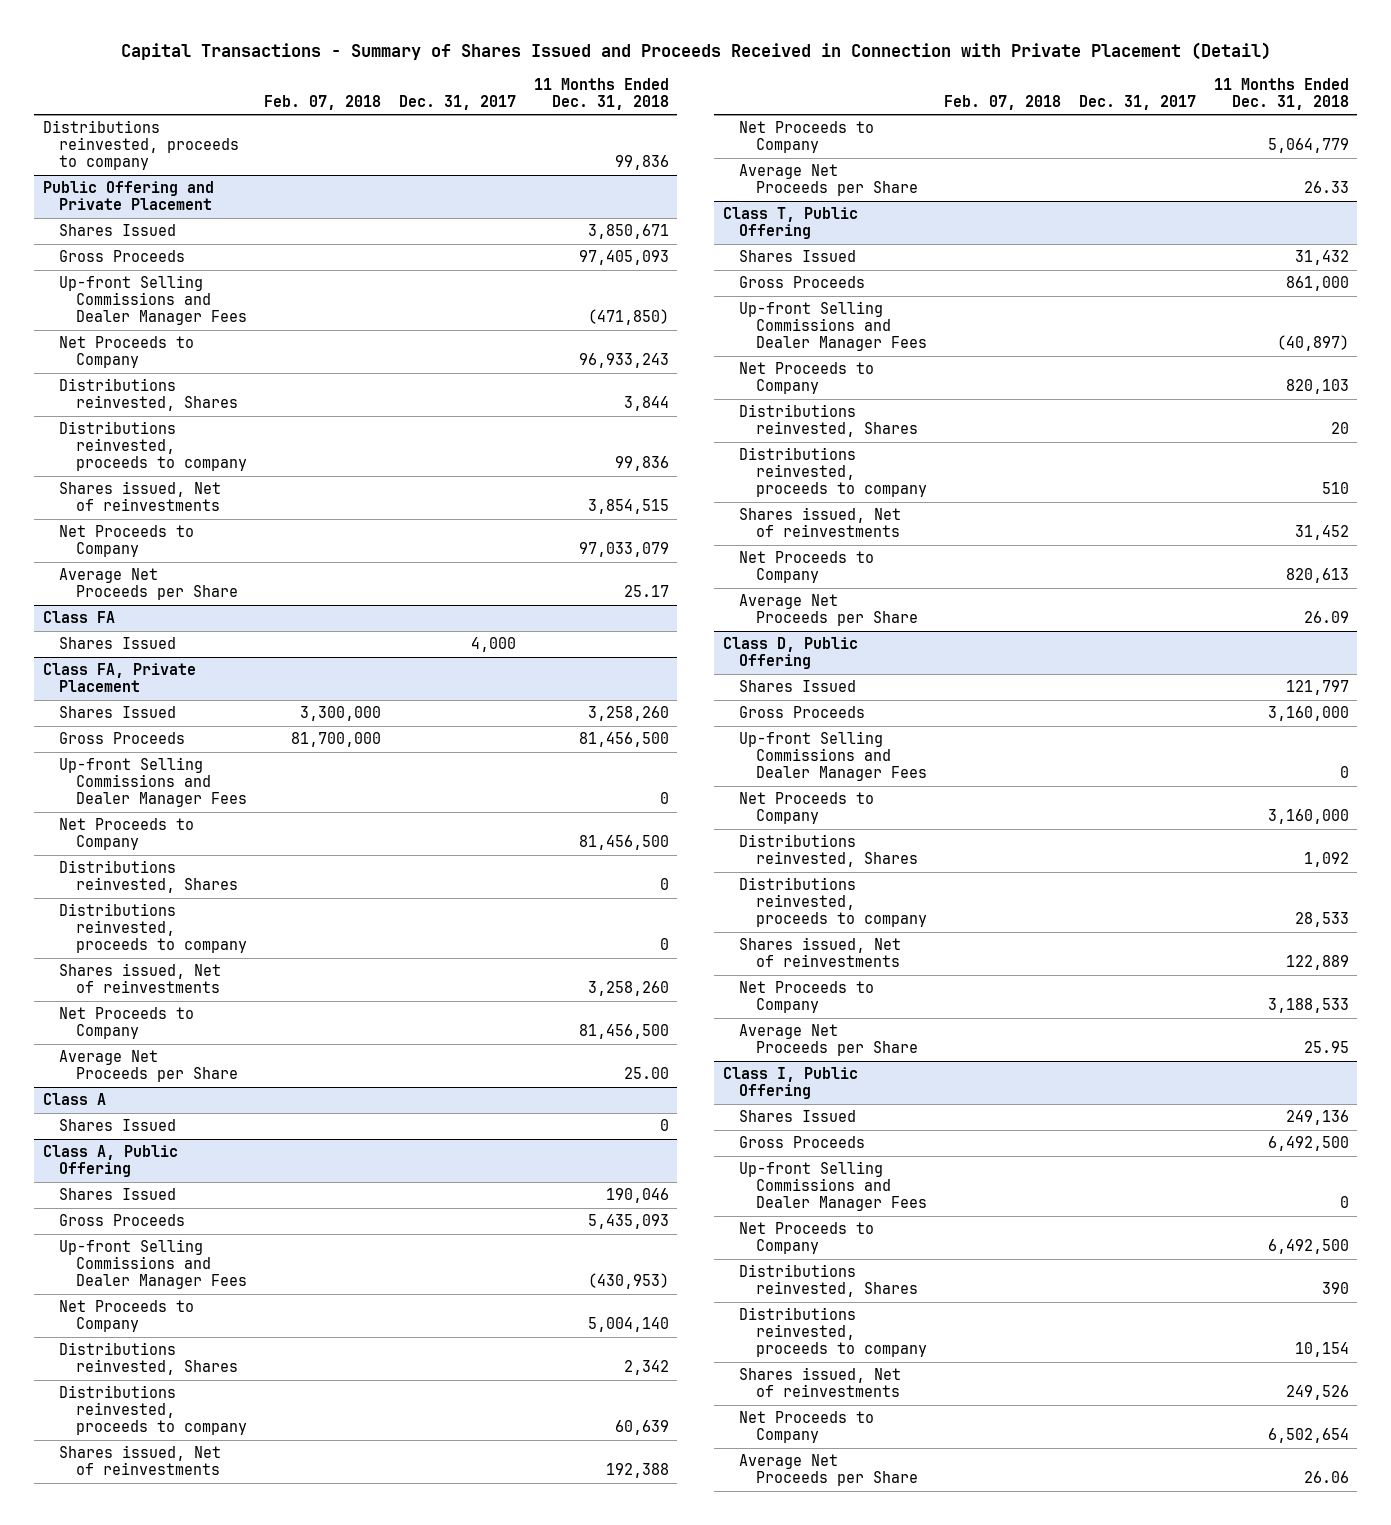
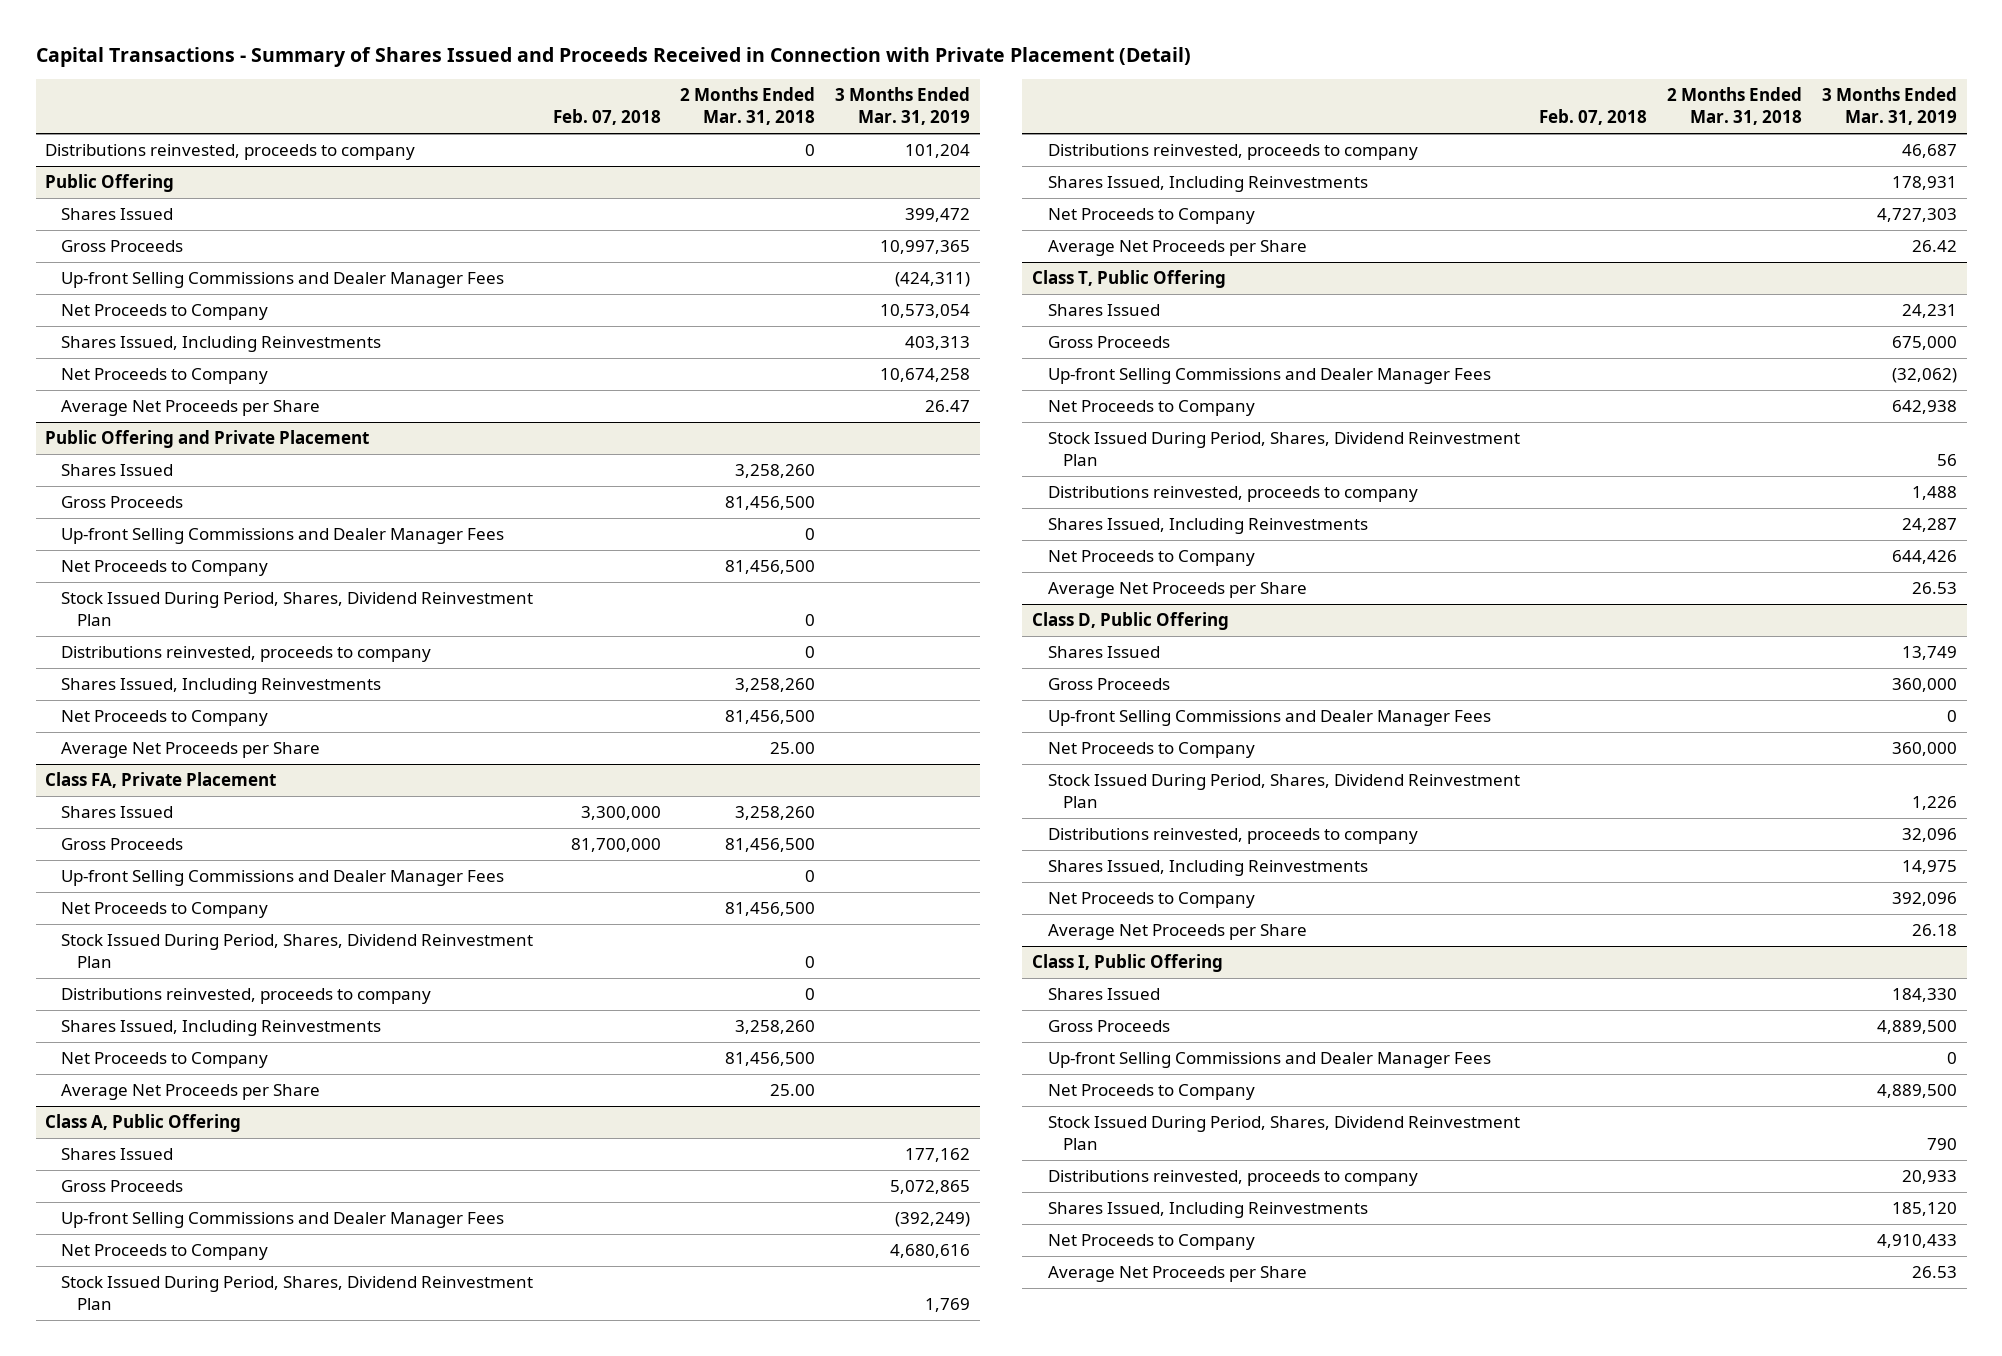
- | Feb. 07, 2018 | Dec. 31, 2017 | 11 Months Ended Dec. 31, 2018
+ | Feb. 07, 2018 | 2 Months Ended Mar. 31, 2018 | 3 Months Ended Mar. 31, 2019
+ Public Offering
+ Shares Issued | | | 399,472
+ Gross Proceeds | | | 10,997,365
+ Up-front Selling Commissions and Dealer Manager Fees | | | (424,311)
+ Net Proceeds to Company | | | 10,573,054
+ Shares Issued, Including Reinvestments | | | 403,313
+ Net Proceeds to Company | | | 10,674,258
+ Average Net Proceeds per Share | | | 26.47
@ Public Offering and Private Placement
- Distributions reinvested, Shares | | | 3,844
+ Stock Issued During Period, Shares, Dividend Reinvestment Plan | | 0 |
- Shares issued, Net of reinvestments | | | 3,854,515
+ Shares Issued, Including Reinvestments | | 3,258,260 |
- Class FA
- Shares Issued | | 4,000 |
@ Class FA, Private Placement
- Distributions reinvested, Shares | | | 0
+ Stock Issued During Period, Shares, Dividend Reinvestment Plan | | 0 |
- Shares issued, Net of reinvestments | | | 3,258,260
+ Shares Issued, Including Reinvestments | | 3,258,260 |
- Class A
- Shares Issued | | | 0
@ Class A, Public Offering
- Distributions reinvested, Shares | | | 2,342
+ Stock Issued During Period, Shares, Dividend Reinvestment Plan | | | 1,769
- Shares issued, Net of reinvestments | | | 192,388
+ Shares Issued, Including Reinvestments | | | 178,931
@ Class T, Public Offering
- Distributions reinvested, Shares | | | 20
+ Stock Issued During Period, Shares, Dividend Reinvestment Plan | | | 56
- Shares issued, Net of reinvestments | | | 31,452
+ Shares Issued, Including Reinvestments | | | 24,287
@ Class D, Public Offering
- Distributions reinvested, Shares | | | 1,092
+ Stock Issued During Period, Shares, Dividend Reinvestment Plan | | | 1,226
- Shares issued, Net of reinvestments | | | 122,889
+ Shares Issued, Including Reinvestments | | | 14,975
@ Class I, Public Offering
- Distributions reinvested, Shares | | | 390
+ Stock Issued During Period, Shares, Dividend Reinvestment Plan | | | 790
- Shares issued, Net of reinvestments | | | 249,526
+ Shares Issued, Including Reinvestments | | | 185,120

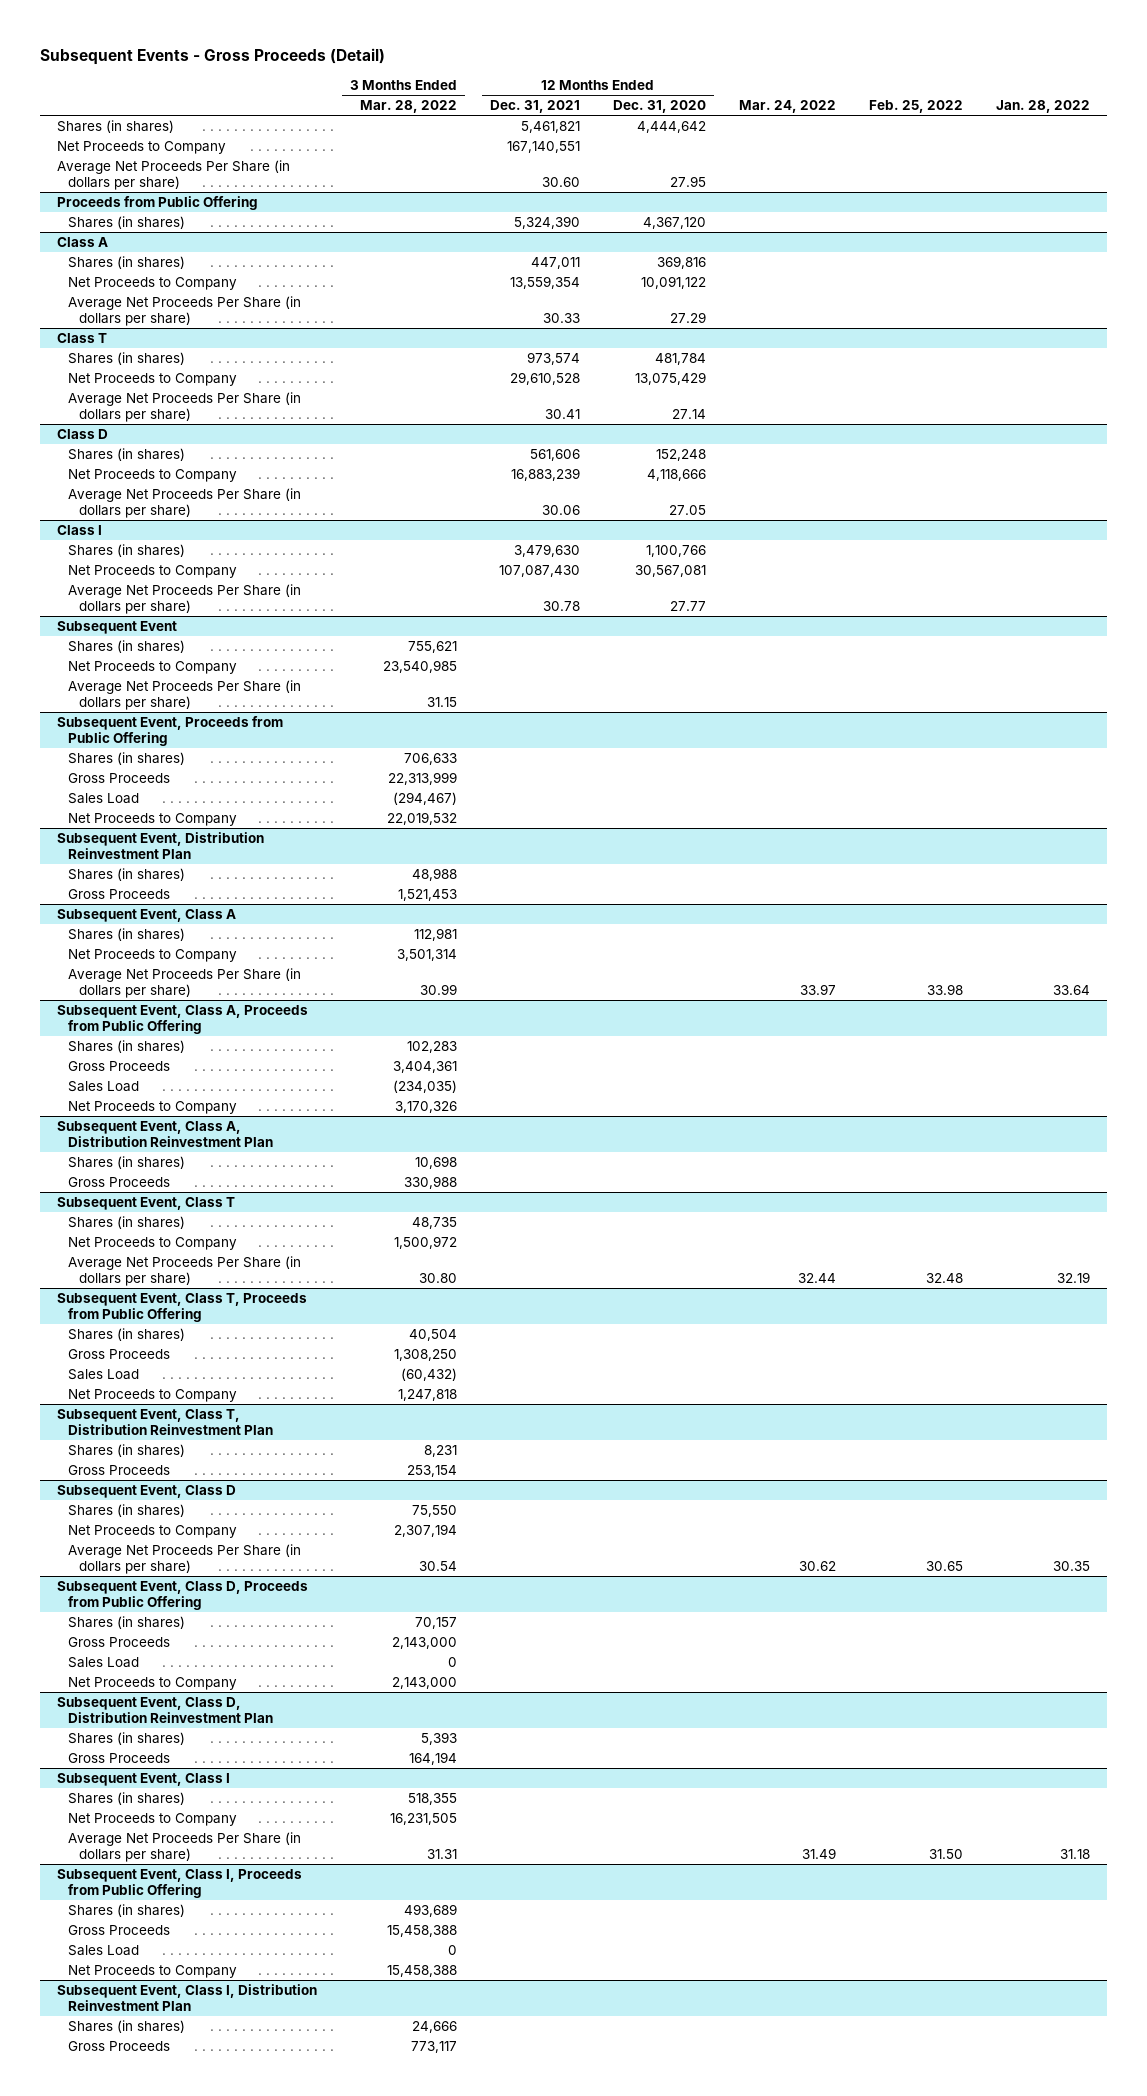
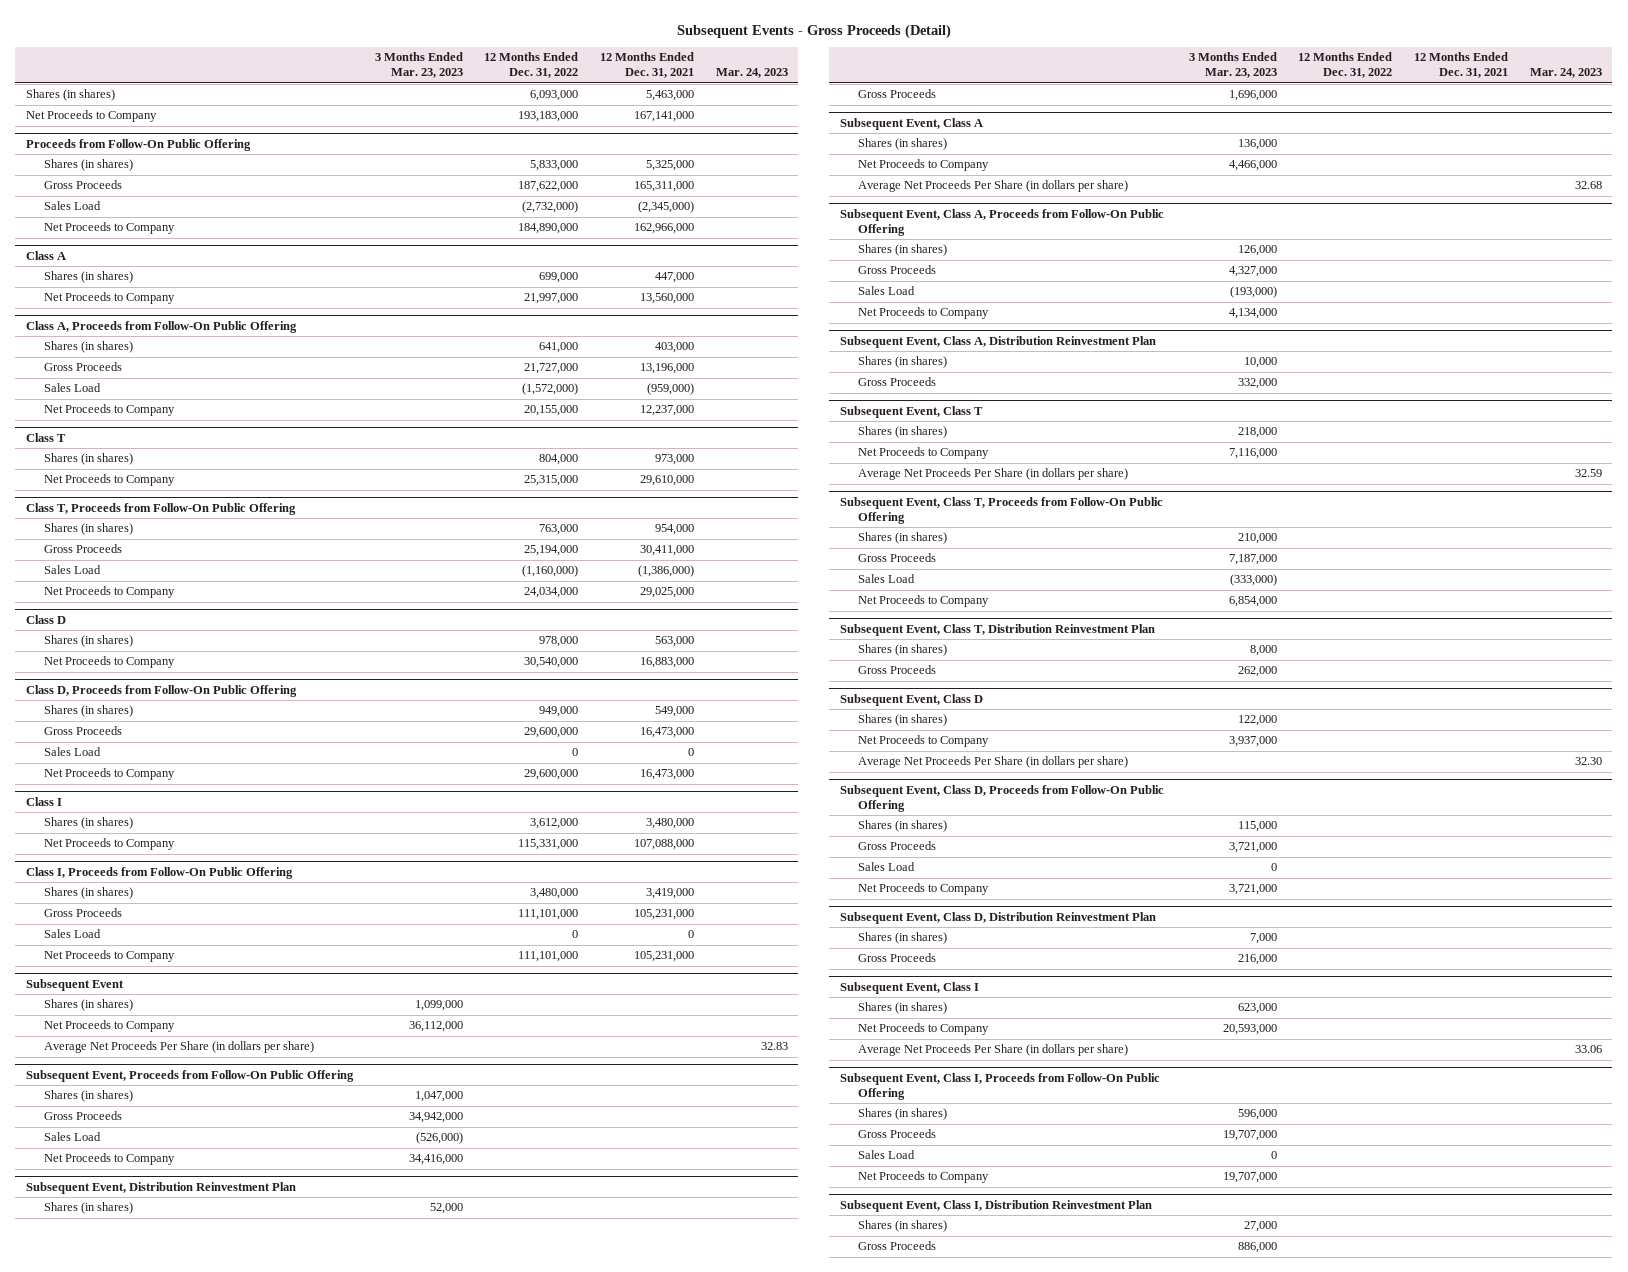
- | 3 Months Ended Mar. 28, 2022 | 12 Months Ended Dec. 31, 2021 | 12 Months Ended Dec. 31, 2020 | Mar. 24, 2022 | Feb. 25, 2022 | Jan. 28, 2022
+ | 3 Months Ended Mar. 23, 2023 | 12 Months Ended Dec. 31, 2022 | 12 Months Ended Dec. 31, 2021 | Mar. 24, 2023
- Shares (in shares) | | 5,461,821 | 4,444,642 | | |
- Net Proceeds to Company | | 167,140,551 | | | |
- Average Net Proceeds Per Share (in dollars per share) | | 30.60 | 27.95 | | |
- Proceeds from Public Offering
- Shares (in shares) | | 5,324,390 | 4,367,120 | | |
+ Shares (in shares) | | 6,093,000 | 5,463,000 |
+ Net Proceeds to Company | | 193,183,000 | 167,141,000 |
+ Proceeds from Follow-On Public Offering
+ Shares (in shares) | | 5,833,000 | 5,325,000 |
+ Gross Proceeds | | 187,622,000 | 165,311,000 |
+ Sales Load | | (2,732,000) | (2,345,000) |
+ Net Proceeds to Company | | 184,890,000 | 162,966,000 |
@ Class A
- Shares (in shares) | | 447,011 | 369,816 | | |
- Net Proceeds to Company | | 13,559,354 | 10,091,122 | | |
- Average Net Proceeds Per Share (in dollars per share) | | 30.33 | 27.29 | | |
+ Shares (in shares) | | 699,000 | 447,000 |
+ Net Proceeds to Company | | 21,997,000 | 13,560,000 |
+ Class A, Proceeds from Follow-On Public Offering
+ Shares (in shares) | | 641,000 | 403,000 |
+ Gross Proceeds | | 21,727,000 | 13,196,000 |
+ Sales Load | | (1,572,000) | (959,000) |
+ Net Proceeds to Company | | 20,155,000 | 12,237,000 |
@ Class T
- Shares (in shares) | | 973,574 | 481,784 | | |
- Net Proceeds to Company | | 29,610,528 | 13,075,429 | | |
- Average Net Proceeds Per Share (in dollars per share) | | 30.41 | 27.14 | | |
+ Shares (in shares) | | 804,000 | 973,000 |
+ Net Proceeds to Company | | 25,315,000 | 29,610,000 |
+ Class T, Proceeds from Follow-On Public Offering
+ Shares (in shares) | | 763,000 | 954,000 |
+ Gross Proceeds | | 25,194,000 | 30,411,000 |
+ Sales Load | | (1,160,000) | (1,386,000) |
+ Net Proceeds to Company | | 24,034,000 | 29,025,000 |
@ Class D
- Shares (in shares) | | 561,606 | 152,248 | | |
- Net Proceeds to Company | | 16,883,239 | 4,118,666 | | |
- Average Net Proceeds Per Share (in dollars per share) | | 30.06 | 27.05 | | |
+ Shares (in shares) | | 978,000 | 563,000 |
+ Net Proceeds to Company | | 30,540,000 | 16,883,000 |
+ Class D, Proceeds from Follow-On Public Offering
+ Shares (in shares) | | 949,000 | 549,000 |
+ Gross Proceeds | | 29,600,000 | 16,473,000 |
+ Sales Load | | 0 | 0 |
+ Net Proceeds to Company | | 29,600,000 | 16,473,000 |
@ Class I
- Shares (in shares) | | 3,479,630 | 1,100,766 | | |
- Net Proceeds to Company | | 107,087,430 | 30,567,081 | | |
- Average Net Proceeds Per Share (in dollars per share) | | 30.78 | 27.77 | | |
+ Shares (in shares) | | 3,612,000 | 3,480,000 |
+ Net Proceeds to Company | | 115,331,000 | 107,088,000 |
+ Class I, Proceeds from Follow-On Public Offering
+ Shares (in shares) | | 3,480,000 | 3,419,000 |
+ Gross Proceeds | | 111,101,000 | 105,231,000 |
+ Sales Load | | 0 | 0 |
+ Net Proceeds to Company | | 111,101,000 | 105,231,000 |
- Subsequent Event, Proceeds from Public Offering
+ Subsequent Event, Proceeds from Follow-On Public Offering
- Subsequent Event, Class A, Proceeds from Public Offering
+ Subsequent Event, Class A, Proceeds from Follow-On Public Offering
- Subsequent Event, Class T, Proceeds from Public Offering
+ Subsequent Event, Class T, Proceeds from Follow-On Public Offering
- Subsequent Event, Class D, Proceeds from Public Offering
+ Subsequent Event, Class D, Proceeds from Follow-On Public Offering
- Subsequent Event, Class I, Proceeds from Public Offering
+ Subsequent Event, Class I, Proceeds from Follow-On Public Offering

